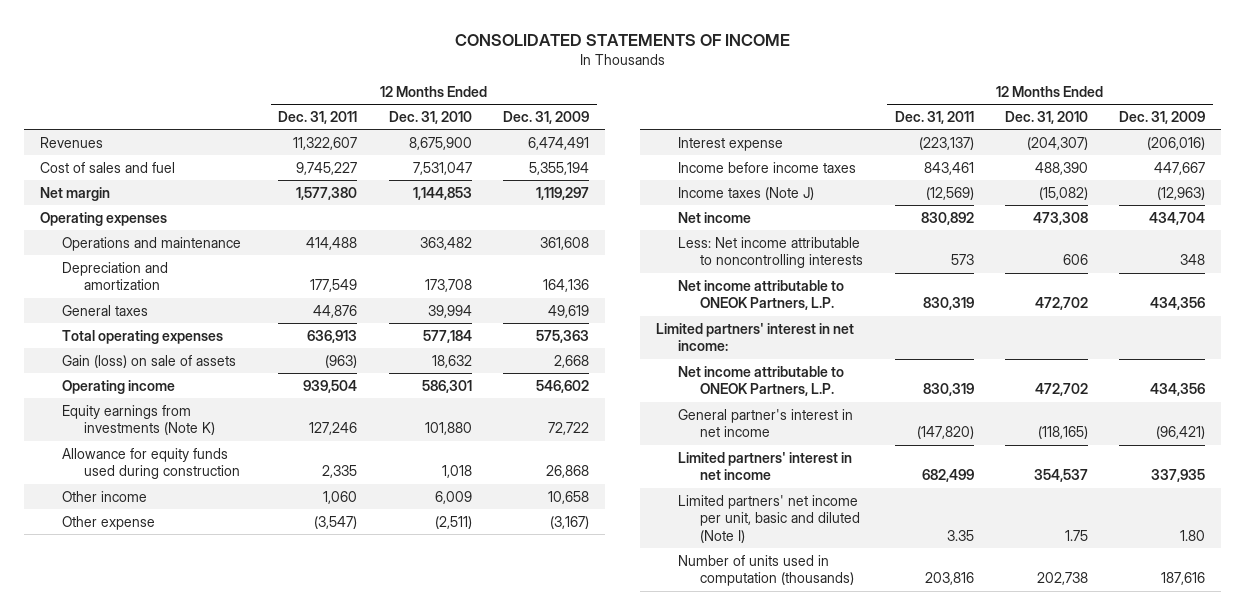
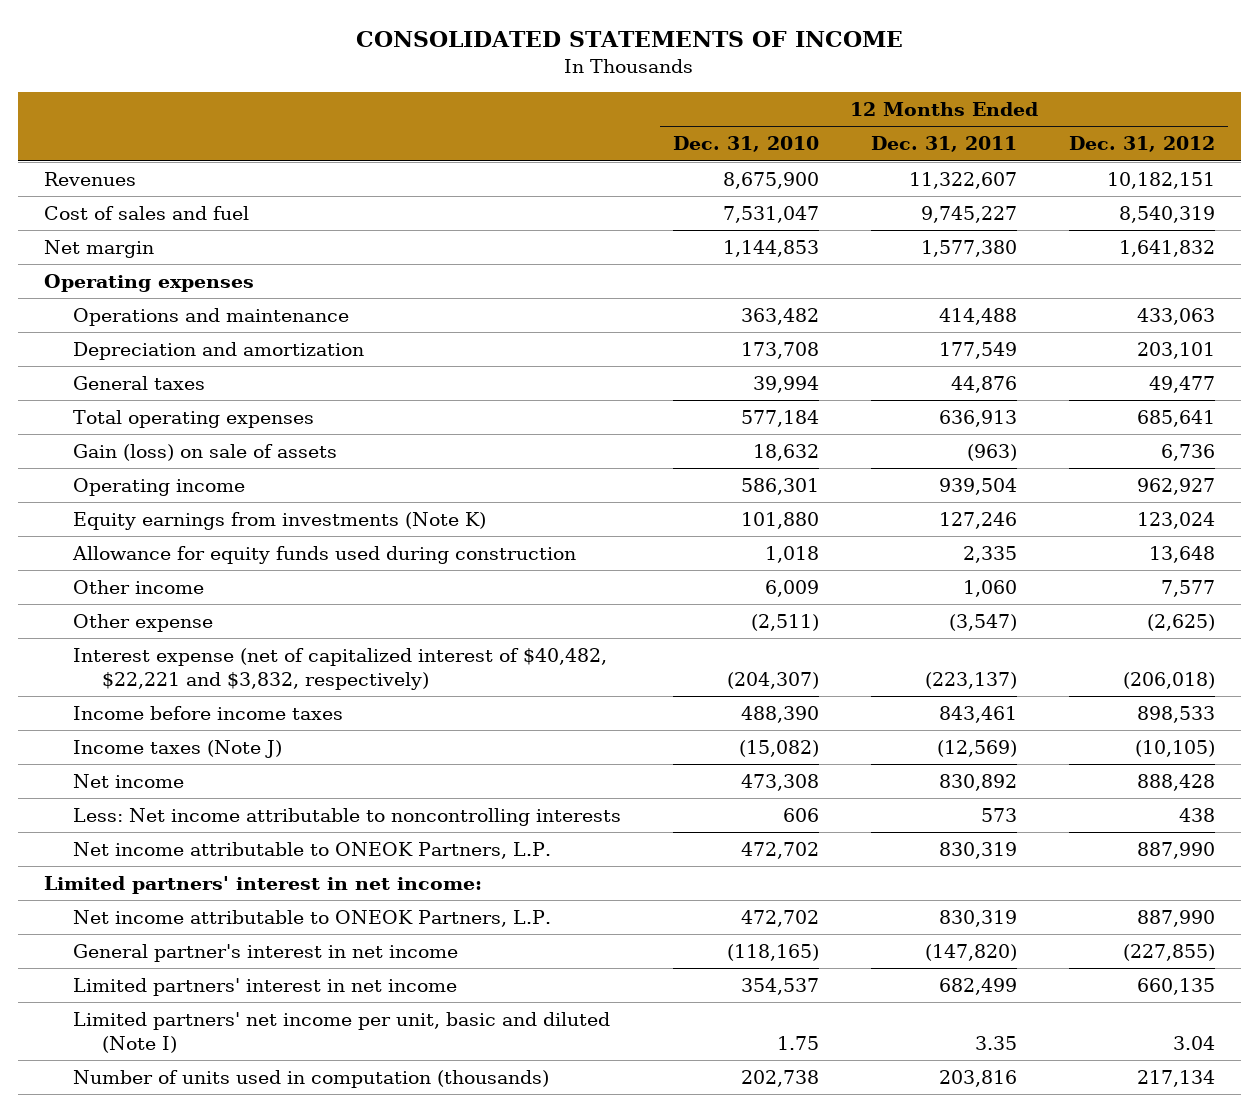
- | 12 Months Ended Dec. 31, 2011 | 12 Months Ended Dec. 31, 2010 | 12 Months Ended Dec. 31, 2009
+ | 12 Months Ended Dec. 31, 2010 | 12 Months Ended Dec. 31, 2011 | 12 Months Ended Dec. 31, 2012
- Interest expense | (223,137) | (204,307) | (206,016)
+ Interest expense (net of capitalized interest of $40,482, $22,221 and $3,832, respectively) | (204,307) | (223,137) | (206,018)

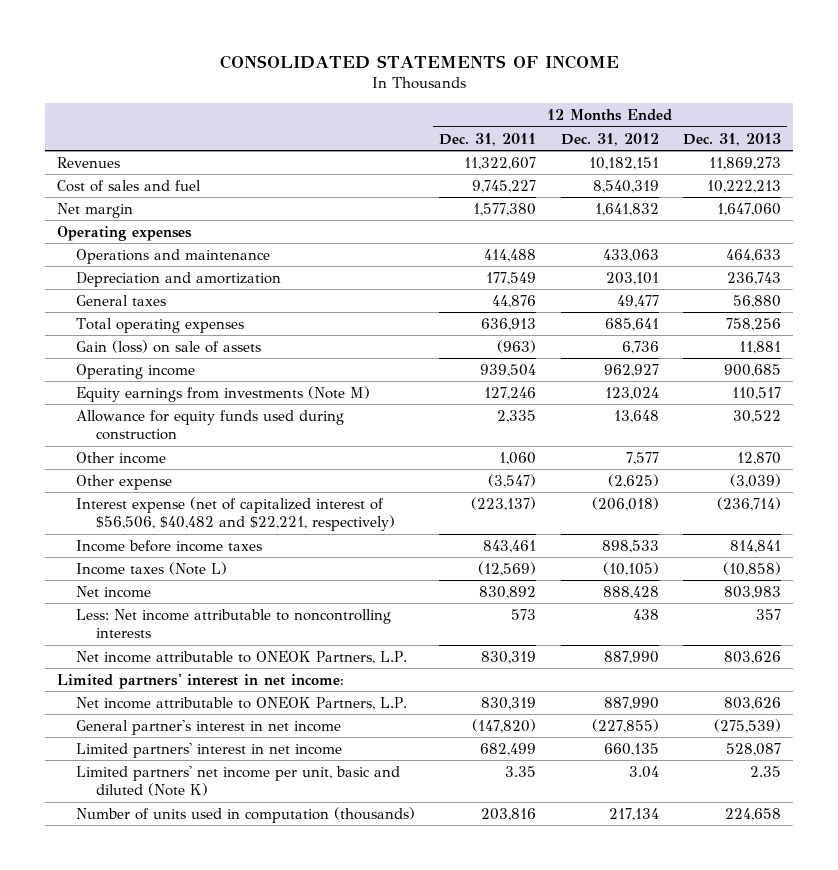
- | 12 Months Ended Dec. 31, 2010 | 12 Months Ended Dec. 31, 2011 | 12 Months Ended Dec. 31, 2012
+ | 12 Months Ended Dec. 31, 2011 | 12 Months Ended Dec. 31, 2012 | 12 Months Ended Dec. 31, 2013
- Equity earnings from investments (Note K) | 101,880 | 127,246 | 123,024
+ Equity earnings from investments (Note M) | 127,246 | 123,024 | 110,517
- Interest expense (net of capitalized interest of $40,482, $22,221 and $3,832, respectively) | (204,307) | (223,137) | (206,018)
+ Interest expense (net of capitalized interest of $56,506, $40,482 and $22,221, respectively) | (223,137) | (206,018) | (236,714)
- Income taxes (Note J) | (15,082) | (12,569) | (10,105)
+ Income taxes (Note L) | (12,569) | (10,105) | (10,858)
- Limited partners' net income per unit, basic and diluted (Note I) | 1.75 | 3.35 | 3.04
+ Limited partners' net income per unit, basic and diluted (Note K) | 3.35 | 3.04 | 2.35

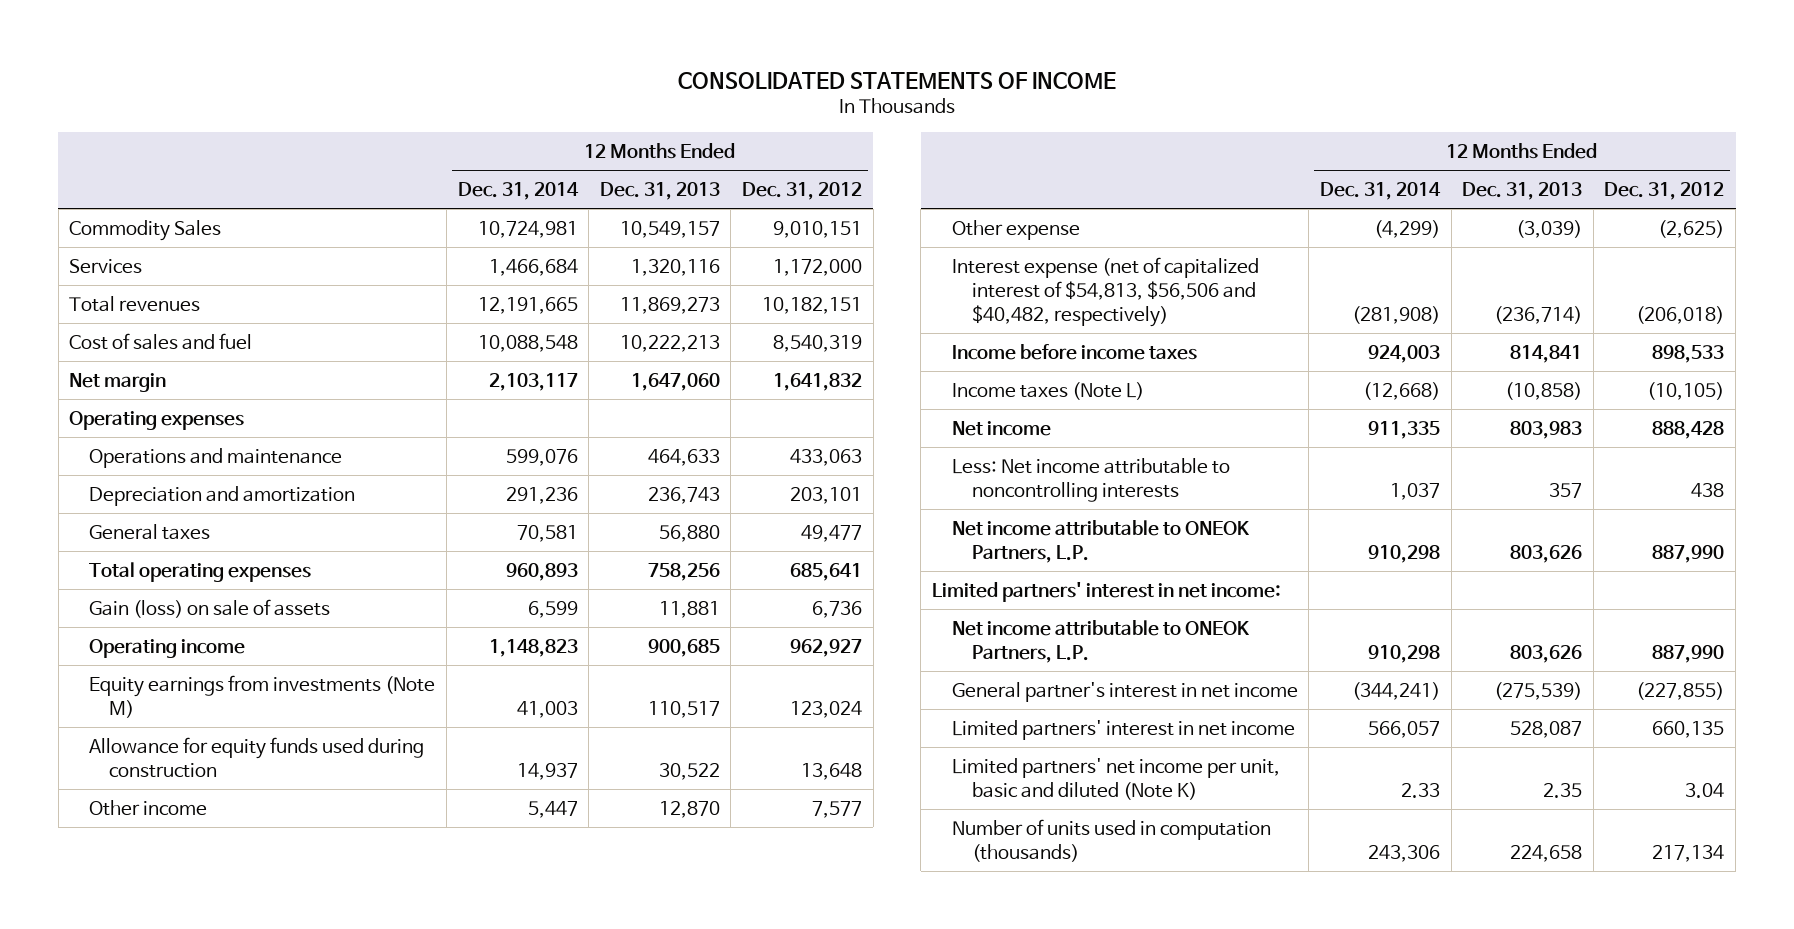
- | 12 Months Ended Dec. 31, 2011 | 12 Months Ended Dec. 31, 2012 | 12 Months Ended Dec. 31, 2013
+ | 12 Months Ended Dec. 31, 2014 | 12 Months Ended Dec. 31, 2013 | 12 Months Ended Dec. 31, 2012
- Revenues | 11,322,607 | 10,182,151 | 11,869,273
+ Commodity Sales | 10,724,981 | 10,549,157 | 9,010,151
+ Services | 1,466,684 | 1,320,116 | 1,172,000
+ Total revenues | 12,191,665 | 11,869,273 | 10,182,151
- Interest expense (net of capitalized interest of $56,506, $40,482 and $22,221, respectively) | (223,137) | (206,018) | (236,714)
+ Interest expense (net of capitalized interest of $54,813, $56,506 and $40,482, respectively) | (281,908) | (236,714) | (206,018)

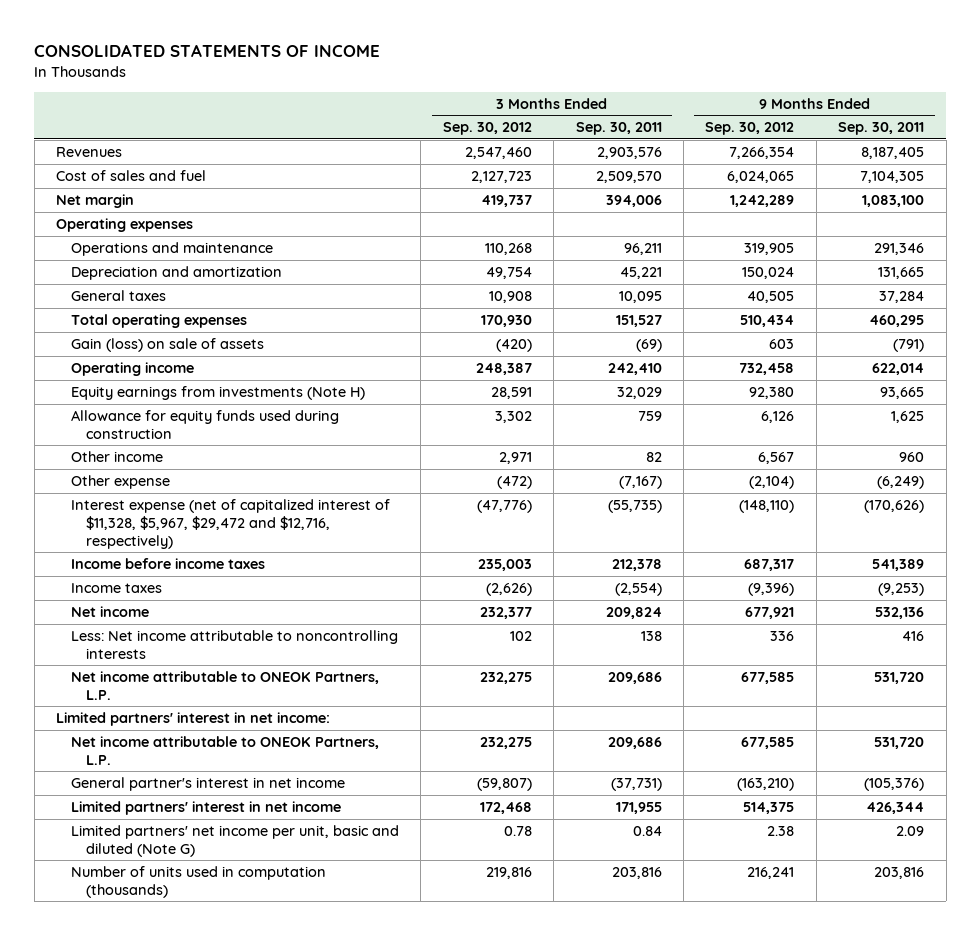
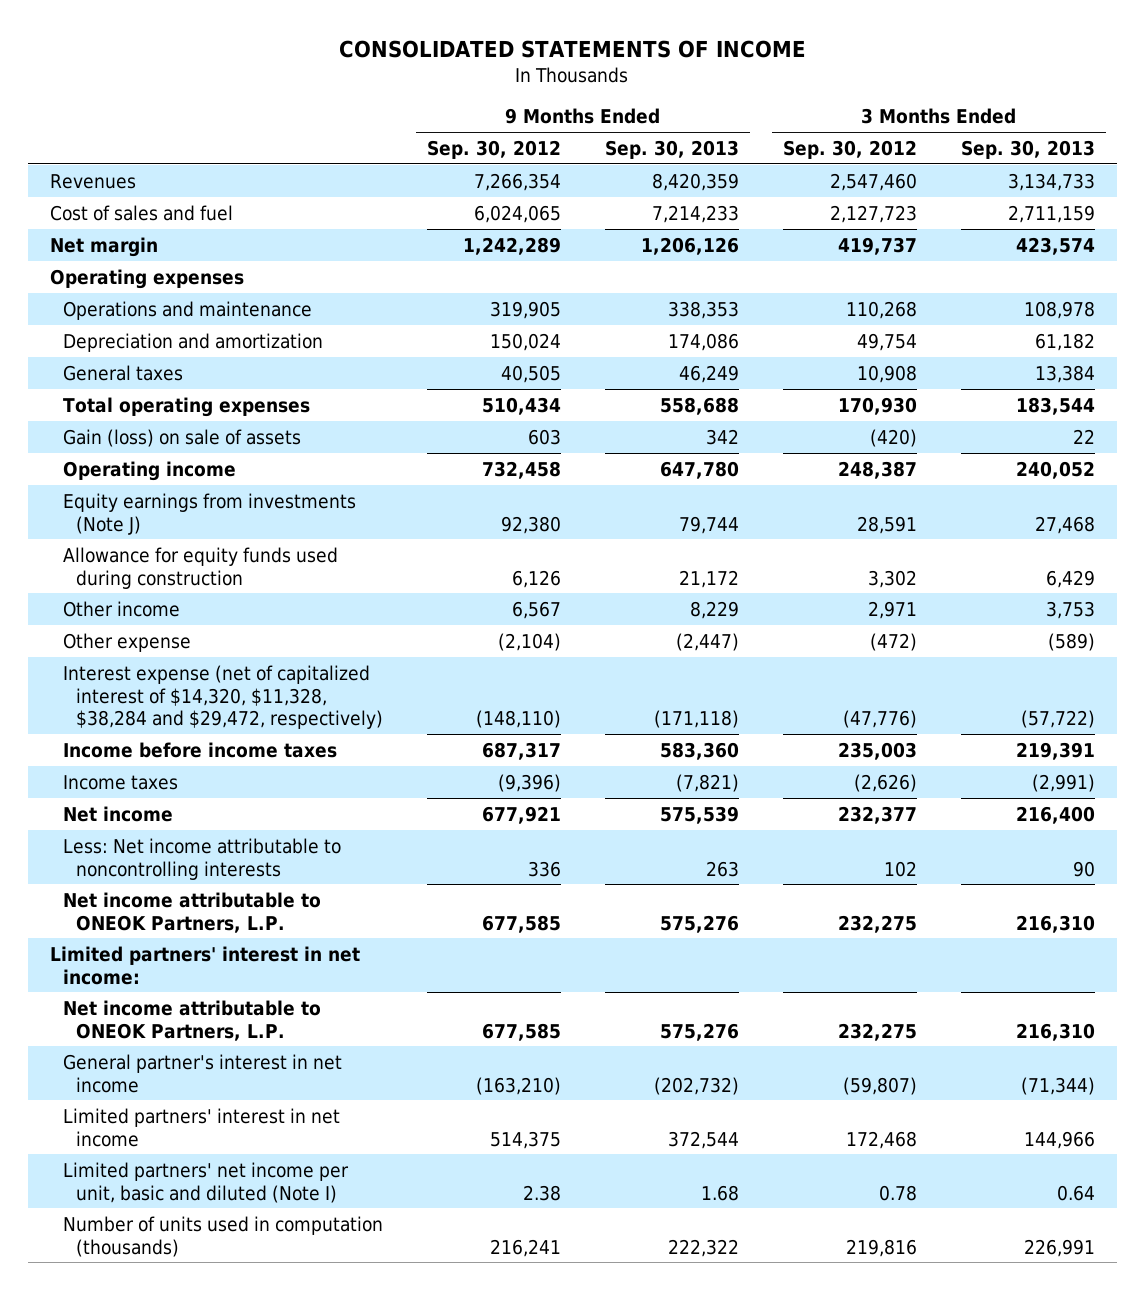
- | 3 Months Ended Sep. 30, 2012 | 3 Months Ended Sep. 30, 2011 | 9 Months Ended Sep. 30, 2012 | 9 Months Ended Sep. 30, 2011
+ | 9 Months Ended Sep. 30, 2012 | 9 Months Ended Sep. 30, 2013 | 3 Months Ended Sep. 30, 2012 | 3 Months Ended Sep. 30, 2013
- Equity earnings from investments (Note H) | 28,591 | 32,029 | 92,380 | 93,665
+ Equity earnings from investments (Note J) | 92,380 | 79,744 | 28,591 | 27,468
- Interest expense (net of capitalized interest of $11,328, $5,967, $29,472 and $12,716, respectively) | (47,776) | (55,735) | (148,110) | (170,626)
+ Interest expense (net of capitalized interest of $14,320, $11,328, $38,284 and $29,472, respectively) | (148,110) | (171,118) | (47,776) | (57,722)
- Limited partners' net income per unit, basic and diluted (Note G) | 0.78 | 0.84 | 2.38 | 2.09
+ Limited partners' net income per unit, basic and diluted (Note I) | 2.38 | 1.68 | 0.78 | 0.64

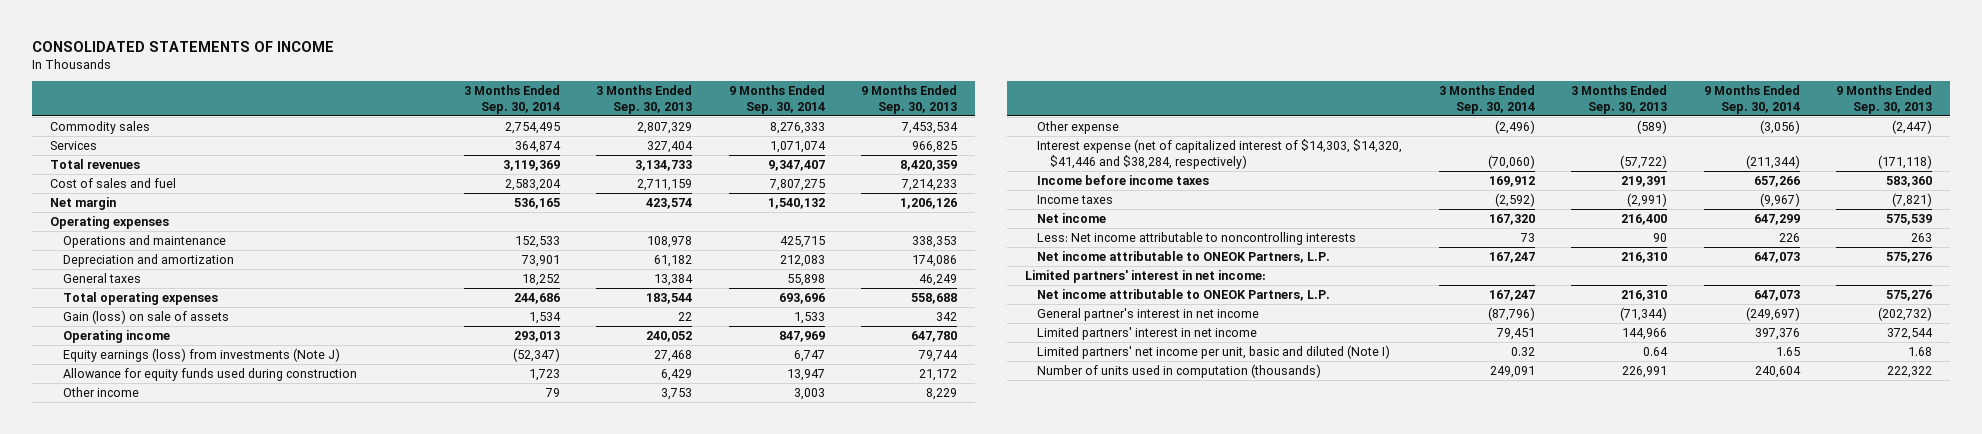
- | 9 Months Ended Sep. 30, 2012 | 9 Months Ended Sep. 30, 2013 | 3 Months Ended Sep. 30, 2012 | 3 Months Ended Sep. 30, 2013
+ | 3 Months Ended Sep. 30, 2014 | 3 Months Ended Sep. 30, 2013 | 9 Months Ended Sep. 30, 2014 | 9 Months Ended Sep. 30, 2013
- Revenues | 7,266,354 | 8,420,359 | 2,547,460 | 3,134,733
+ Commodity sales | 2,754,495 | 2,807,329 | 8,276,333 | 7,453,534
+ Services | 364,874 | 327,404 | 1,071,074 | 966,825
+ Total revenues | 3,119,369 | 3,134,733 | 9,347,407 | 8,420,359
- Equity earnings from investments (Note J) | 92,380 | 79,744 | 28,591 | 27,468
+ Equity earnings (loss) from investments (Note J) | (52,347) | 27,468 | 6,747 | 79,744
- Interest expense (net of capitalized interest of $14,320, $11,328, $38,284 and $29,472, respectively) | (148,110) | (171,118) | (47,776) | (57,722)
+ Interest expense (net of capitalized interest of $14,303, $14,320, $41,446 and $38,284, respectively) | (70,060) | (57,722) | (211,344) | (171,118)

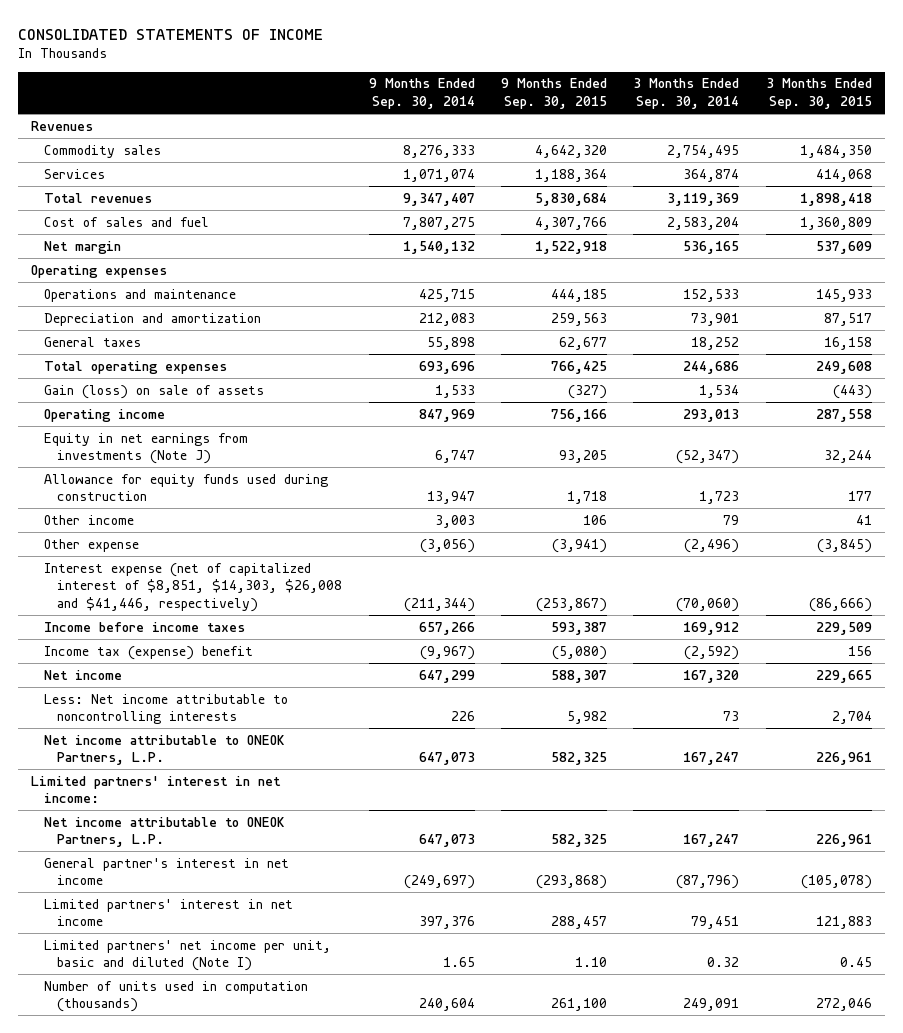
- | 3 Months Ended Sep. 30, 2014 | 3 Months Ended Sep. 30, 2013 | 9 Months Ended Sep. 30, 2014 | 9 Months Ended Sep. 30, 2013
+ | 9 Months Ended Sep. 30, 2014 | 9 Months Ended Sep. 30, 2015 | 3 Months Ended Sep. 30, 2014 | 3 Months Ended Sep. 30, 2015
+ Revenues
- Equity earnings (loss) from investments (Note J) | (52,347) | 27,468 | 6,747 | 79,744
+ Equity in net earnings from investments (Note J) | 6,747 | 93,205 | (52,347) | 32,244
- Interest expense (net of capitalized interest of $14,303, $14,320, $41,446 and $38,284, respectively) | (70,060) | (57,722) | (211,344) | (171,118)
+ Interest expense (net of capitalized interest of $8,851, $14,303, $26,008 and $41,446, respectively) | (211,344) | (253,867) | (70,060) | (86,666)
- Income taxes | (2,592) | (2,991) | (9,967) | (7,821)
+ Income tax (expense) benefit | (9,967) | (5,080) | (2,592) | 156

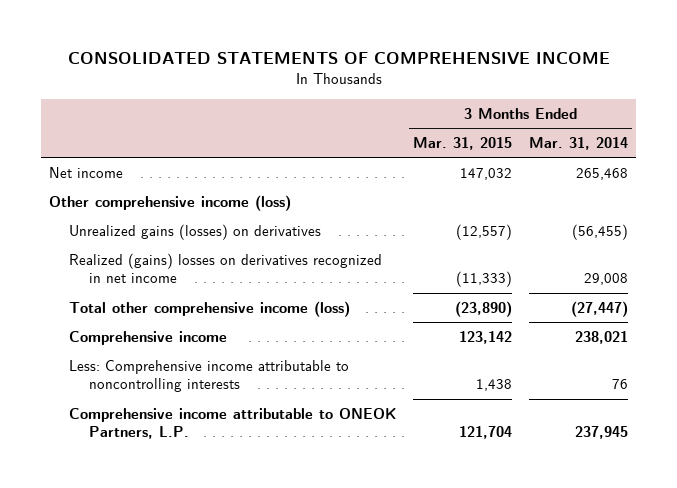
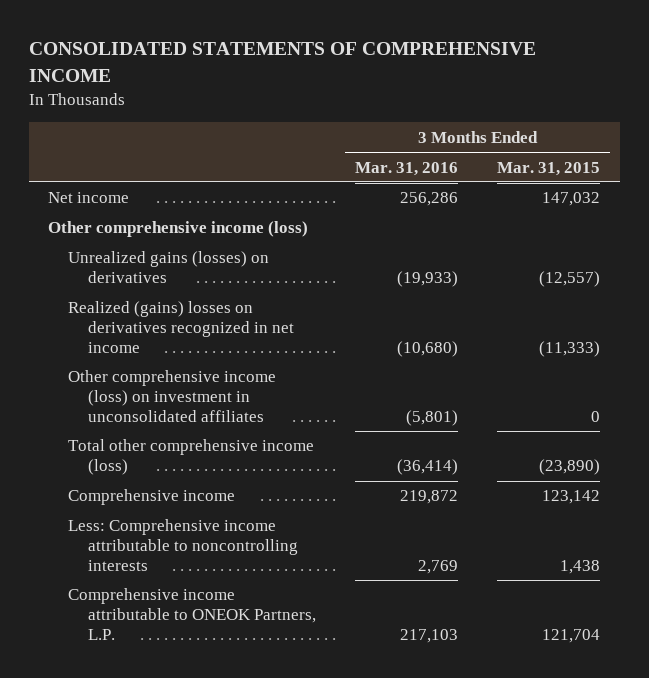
- | 3 Months Ended Mar. 31, 2015 | 3 Months Ended Mar. 31, 2014
+ | 3 Months Ended Mar. 31, 2016 | 3 Months Ended Mar. 31, 2015
+ Other comprehensive income (loss) on investment in unconsolidated affiliates | (5,801) | 0

